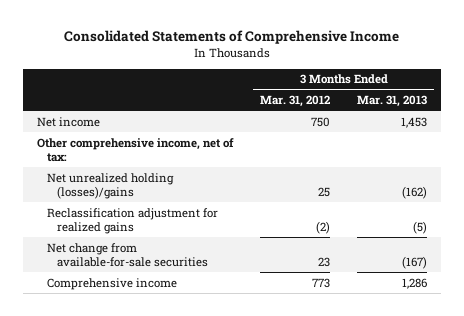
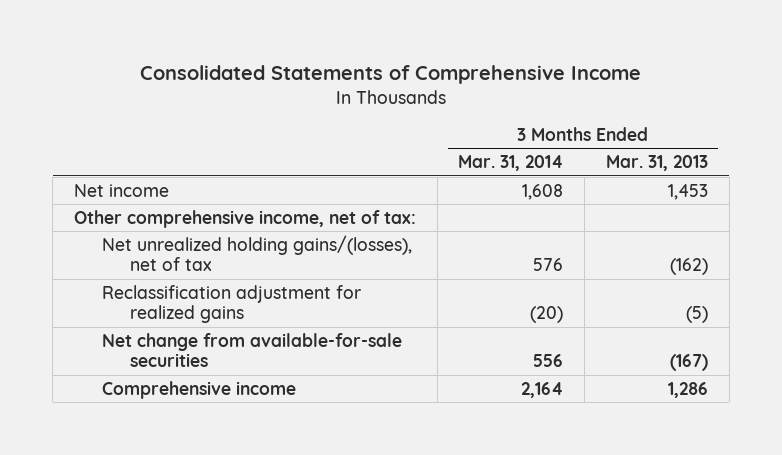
- | 3 Months Ended Mar. 31, 2012 | 3 Months Ended Mar. 31, 2013
+ | 3 Months Ended Mar. 31, 2014 | 3 Months Ended Mar. 31, 2013
- Net unrealized holding (losses)/gains | 25 | (162)
+ Net unrealized holding gains/(losses), net of tax | 576 | (162)

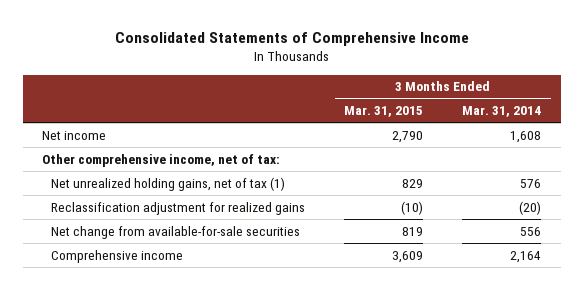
- | 3 Months Ended Mar. 31, 2014 | 3 Months Ended Mar. 31, 2013
+ | 3 Months Ended Mar. 31, 2015 | 3 Months Ended Mar. 31, 2014
- Net unrealized holding gains/(losses), net of tax | 576 | (162)
+ Net unrealized holding gains, net of tax (1) | 829 | 576

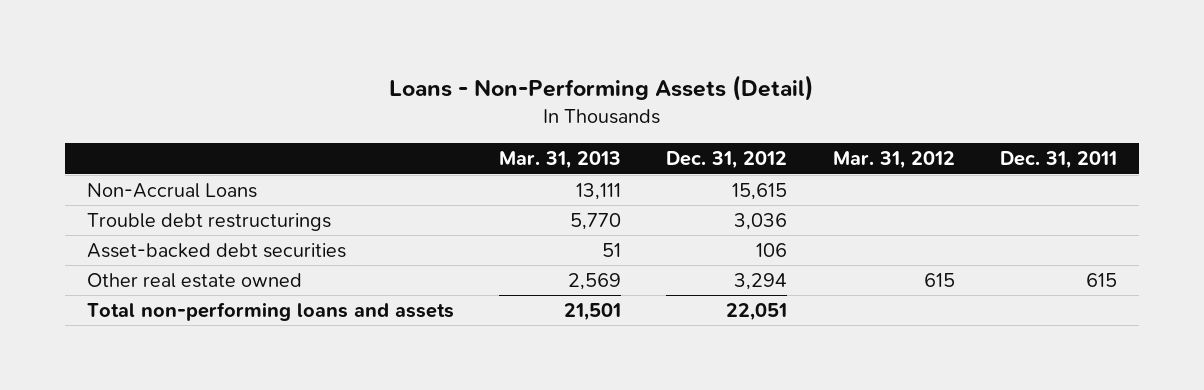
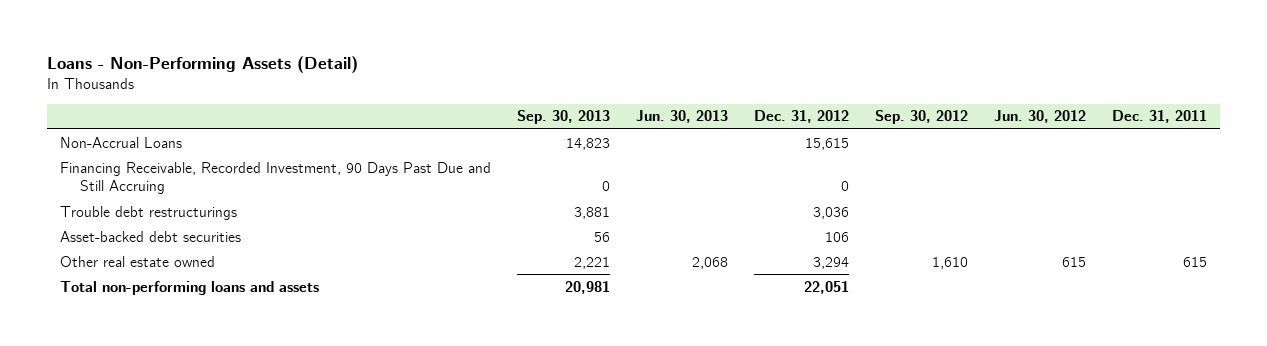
- | Mar. 31, 2013 | Dec. 31, 2012 | Mar. 31, 2012 | Dec. 31, 2011
+ | Sep. 30, 2013 | Jun. 30, 2013 | Dec. 31, 2012 | Sep. 30, 2012 | Jun. 30, 2012 | Dec. 31, 2011
+ Financing Receivable, Recorded Investment, 90 Days Past Due and Still Accruing | 0 | | 0 | | |

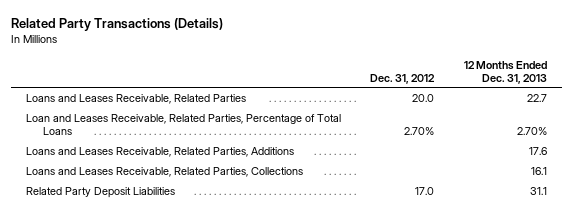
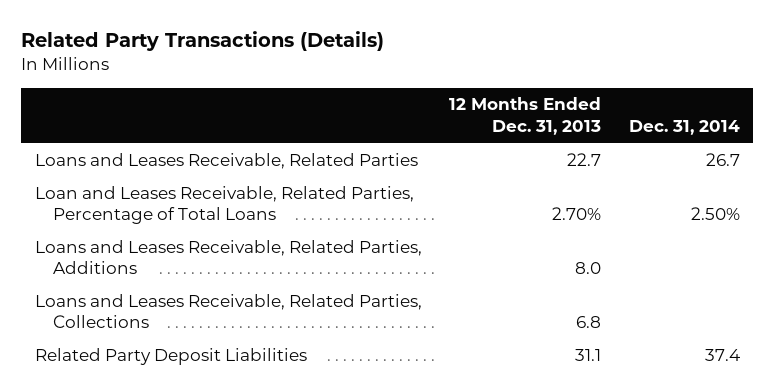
- | Dec. 31, 2012 | 12 Months Ended Dec. 31, 2013
+ | 12 Months Ended Dec. 31, 2013 | Dec. 31, 2014
- Loans and Leases Receivable, Related Parties, Additions | | 17.6
- Loans and Leases Receivable, Related Parties, Collections | | 16.1
+ Loans and Leases Receivable, Related Parties, Additions | 8.0 |
+ Loans and Leases Receivable, Related Parties, Collections | 6.8 |

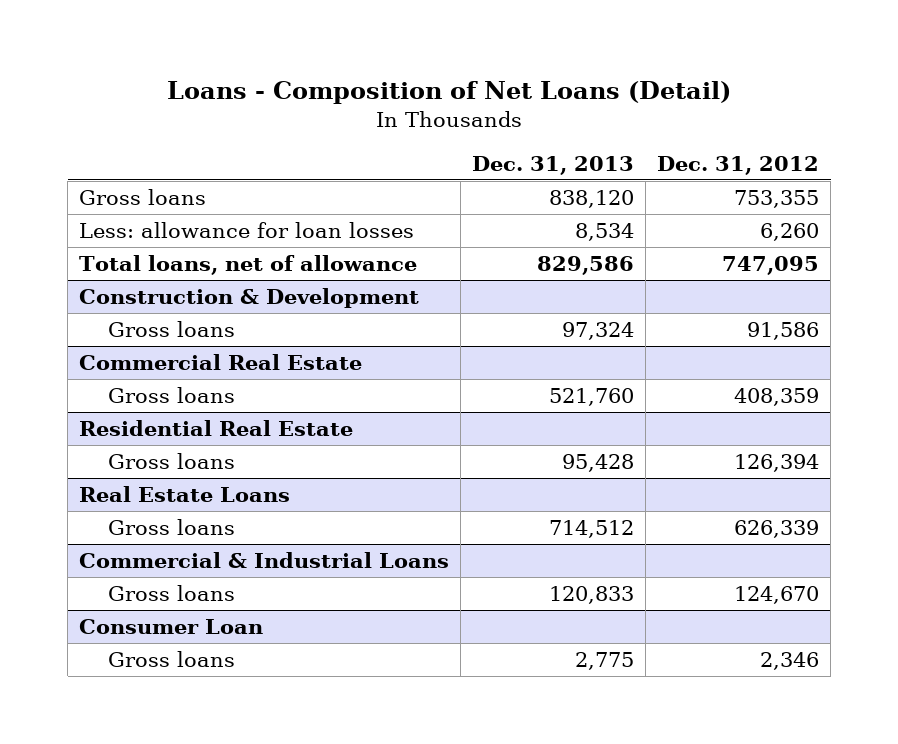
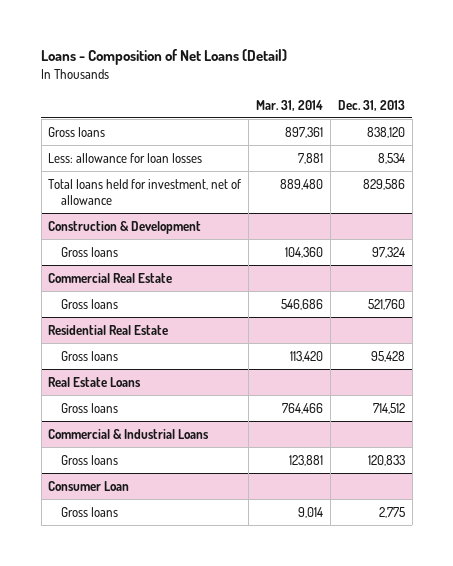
- | Dec. 31, 2013 | Dec. 31, 2012
+ | Mar. 31, 2014 | Dec. 31, 2013
- Total loans, net of allowance | 829,586 | 747,095
+ Total loans held for investment, net of allowance | 889,480 | 829,586

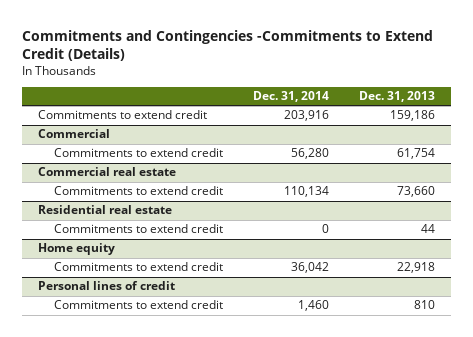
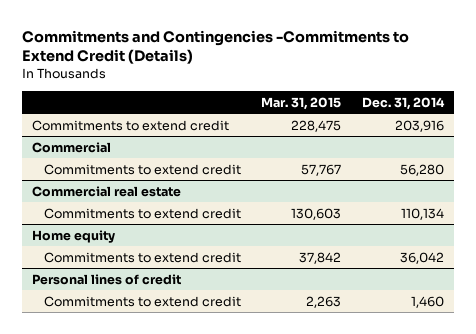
- | Dec. 31, 2014 | Dec. 31, 2013
+ | Mar. 31, 2015 | Dec. 31, 2014
- Residential real estate
- Commitments to extend credit | 0 | 44

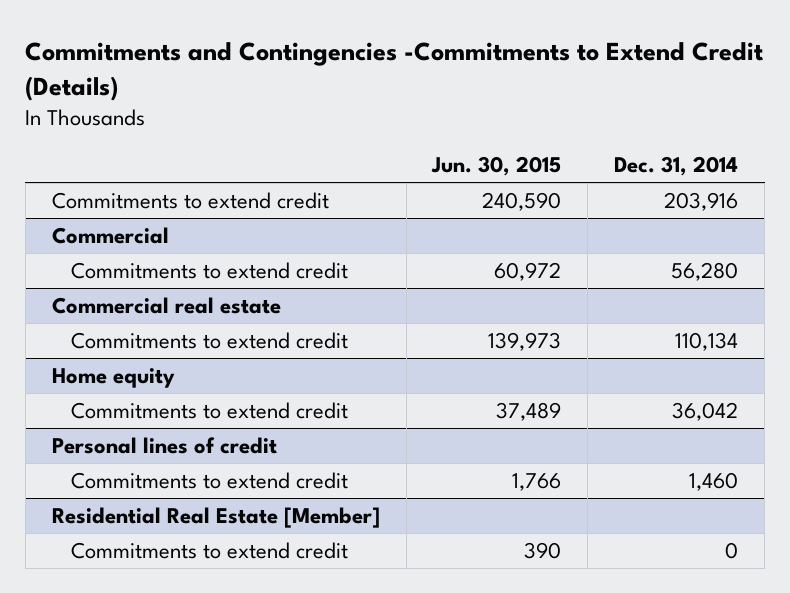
- | Mar. 31, 2015 | Dec. 31, 2014
+ | Jun. 30, 2015 | Dec. 31, 2014
+ Residential Real Estate [Member]
+ Commitments to extend credit | 390 | 0

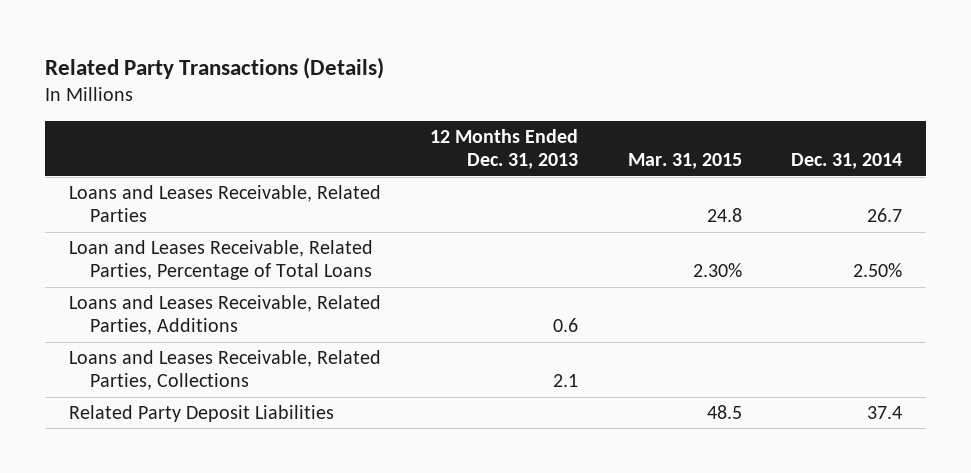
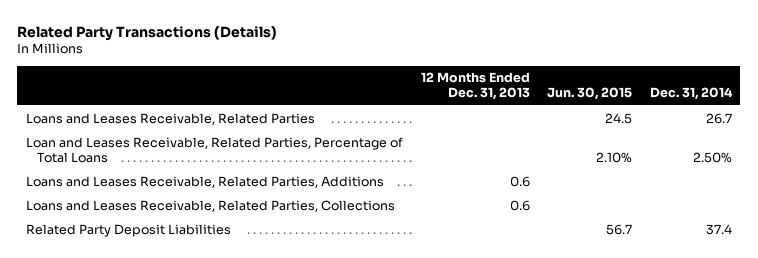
- | 12 Months Ended Dec. 31, 2013 | Mar. 31, 2015 | Dec. 31, 2014
+ | 12 Months Ended Dec. 31, 2013 | Jun. 30, 2015 | Dec. 31, 2014
- Loans and Leases Receivable, Related Parties, Collections | 2.1 | |
+ Loans and Leases Receivable, Related Parties, Collections | 0.6 | |

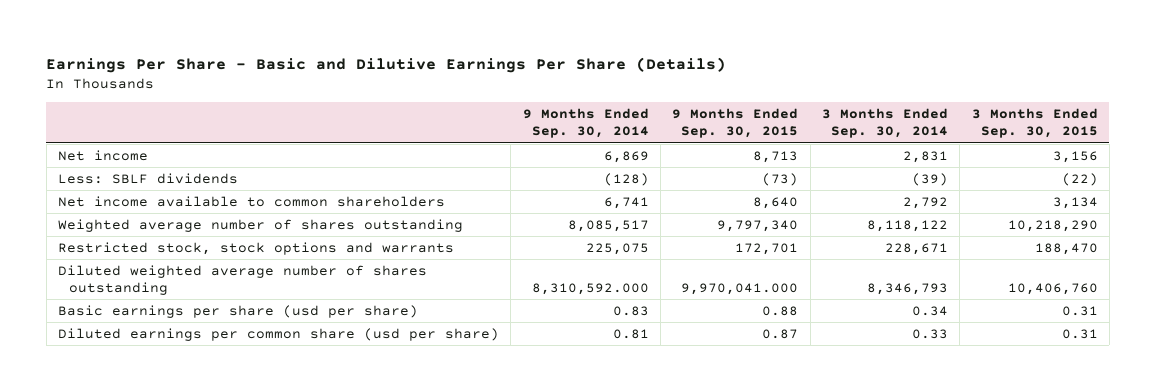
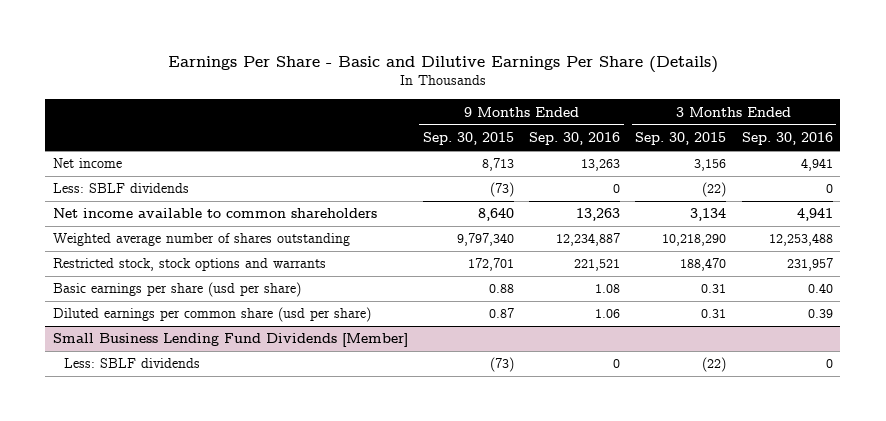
- | 9 Months Ended Sep. 30, 2014 | 9 Months Ended Sep. 30, 2015 | 3 Months Ended Sep. 30, 2014 | 3 Months Ended Sep. 30, 2015
+ | 9 Months Ended Sep. 30, 2015 | 9 Months Ended Sep. 30, 2016 | 3 Months Ended Sep. 30, 2015 | 3 Months Ended Sep. 30, 2016
- Diluted weighted average number of shares outstanding | 8,310,592.000 | 9,970,041.000 | 8,346,793 | 10,406,760
+ Small Business Lending Fund Dividends [Member]
+ Less: SBLF dividends | (73) | 0 | (22) | 0

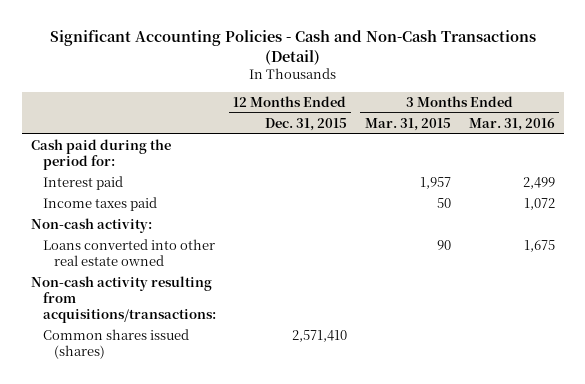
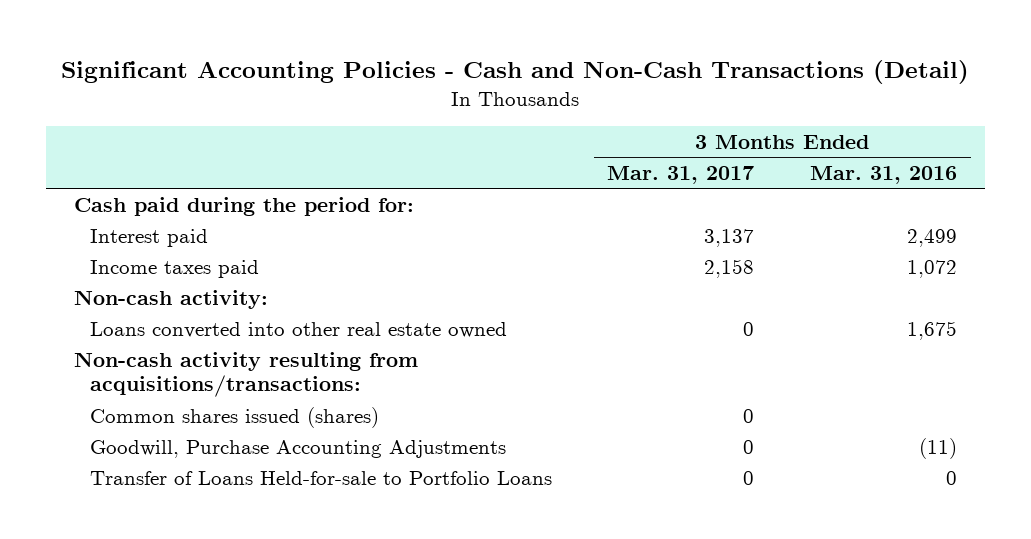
- | 12 Months Ended Dec. 31, 2015 | 3 Months Ended Mar. 31, 2015 | 3 Months Ended Mar. 31, 2016
+ | 3 Months Ended Mar. 31, 2017 | 3 Months Ended Mar. 31, 2016
+ Goodwill, Purchase Accounting Adjustments | 0 | (11)
+ Transfer of Loans Held-for-sale to Portfolio Loans | 0 | 0

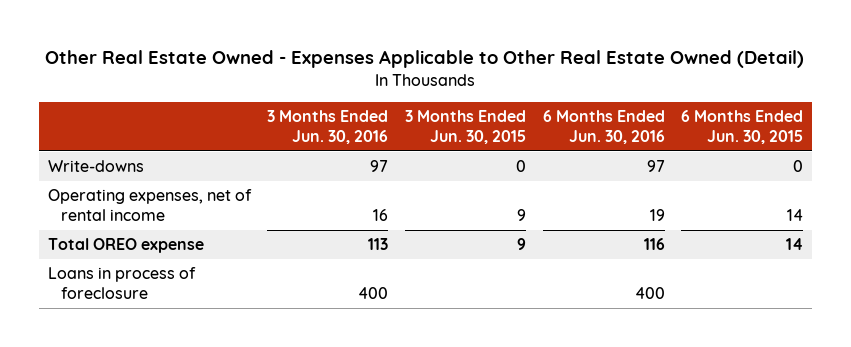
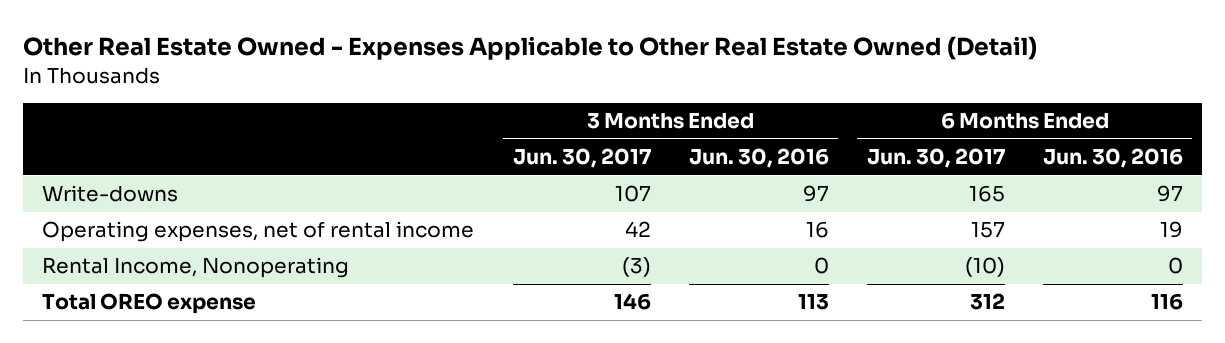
- | 3 Months Ended Jun. 30, 2016 | 3 Months Ended Jun. 30, 2015 | 6 Months Ended Jun. 30, 2016 | 6 Months Ended Jun. 30, 2015
+ | 3 Months Ended Jun. 30, 2017 | 3 Months Ended Jun. 30, 2016 | 6 Months Ended Jun. 30, 2017 | 6 Months Ended Jun. 30, 2016
+ Rental Income, Nonoperating | (3) | 0 | (10) | 0
- Loans in process of foreclosure | 400 | | 400 |

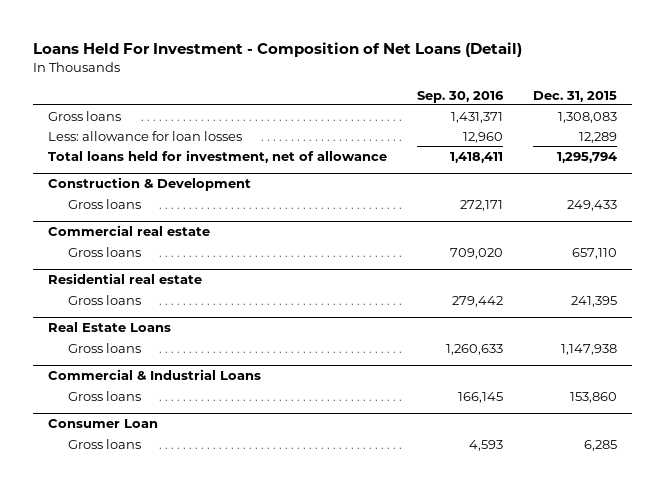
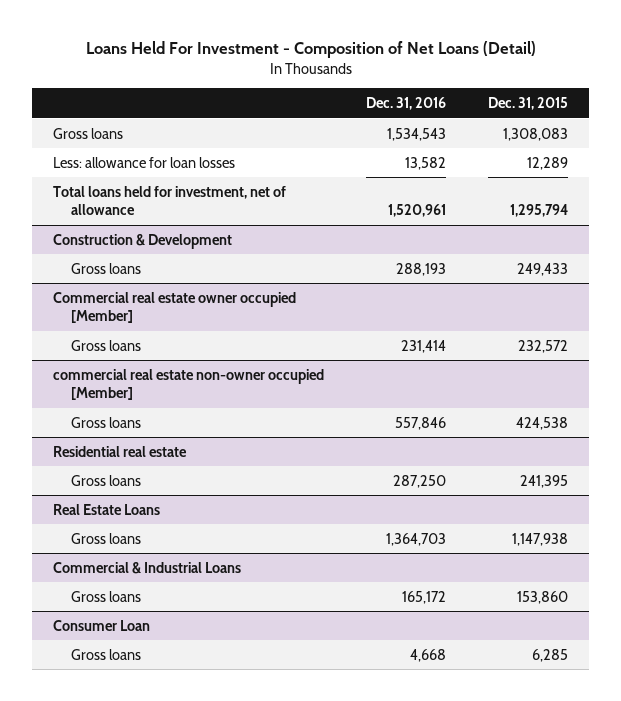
- | Sep. 30, 2016 | Dec. 31, 2015
+ | Dec. 31, 2016 | Dec. 31, 2015
- Commercial real estate
- Gross loans | 709,020 | 657,110
+ Commercial real estate owner occupied [Member]
+ Gross loans | 231,414 | 232,572
+ commercial real estate non-owner occupied [Member]
+ Gross loans | 557,846 | 424,538

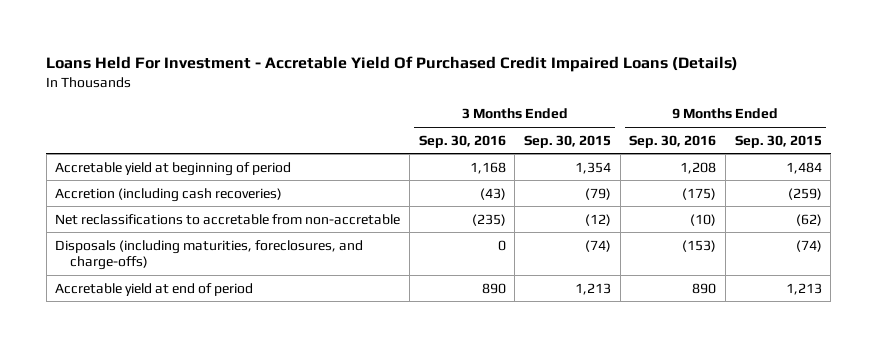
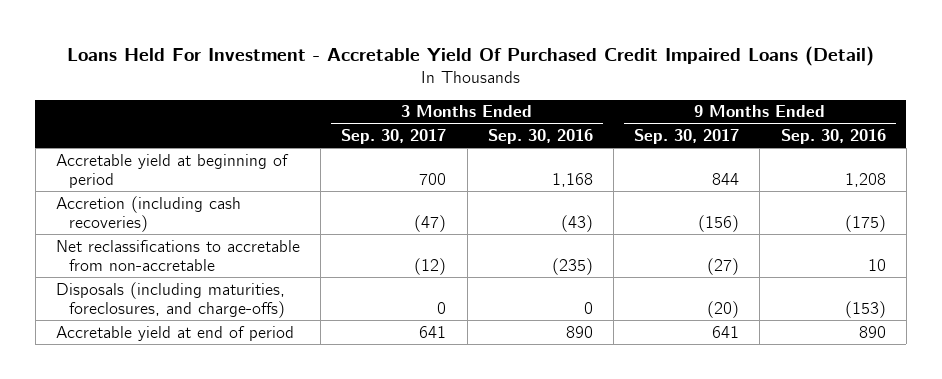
- Loans Held For Investment - Accretable Yield Of Purchased Credit Impaired Loans (Details)
+ Loans Held For Investment - Accretable Yield Of Purchased Credit Impaired Loans (Detail)
- | 3 Months Ended Sep. 30, 2016 | 3 Months Ended Sep. 30, 2015 | 9 Months Ended Sep. 30, 2016 | 9 Months Ended Sep. 30, 2015
+ | 3 Months Ended Sep. 30, 2017 | 3 Months Ended Sep. 30, 2016 | 9 Months Ended Sep. 30, 2017 | 9 Months Ended Sep. 30, 2016
- Net reclassifications to accretable from non-accretable | (235) | (12) | (10) | (62)
+ Net reclassifications to accretable from non-accretable | (12) | (235) | (27) | 10

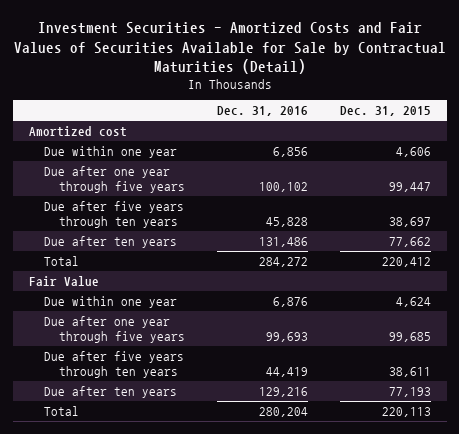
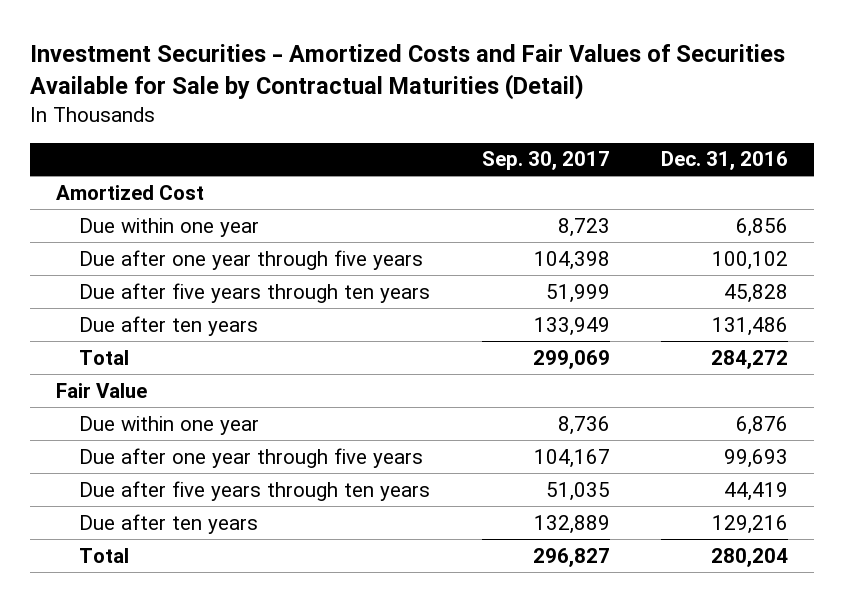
- | Dec. 31, 2016 | Dec. 31, 2015
+ | Sep. 30, 2017 | Dec. 31, 2016
- Amortized cost
+ Amortized Cost

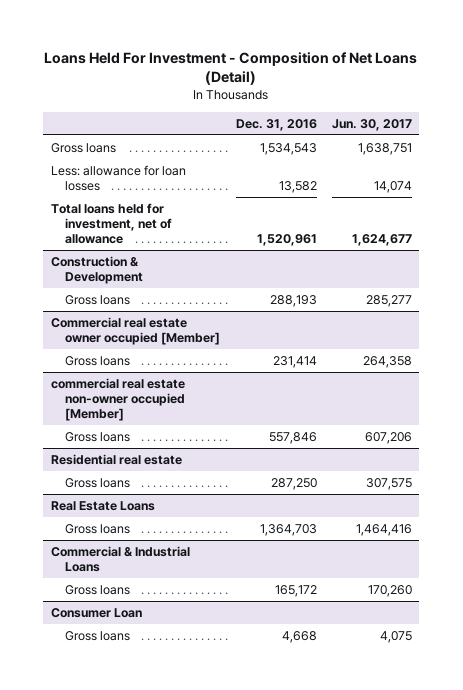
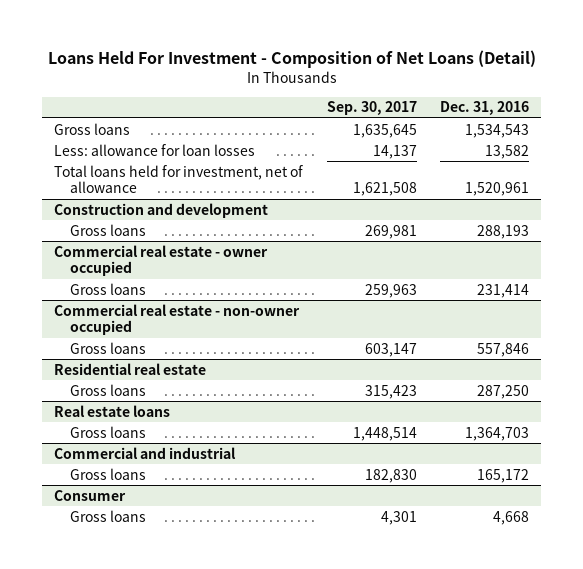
- | Dec. 31, 2016 | Jun. 30, 2017
+ | Sep. 30, 2017 | Dec. 31, 2016
- Construction & Development
+ Construction and development
- Commercial real estate owner occupied [Member]
+ Commercial real estate - owner occupied
- commercial real estate non-owner occupied [Member]
+ Commercial real estate - non-owner occupied
- Real Estate Loans
+ Real estate loans
- Commercial & Industrial Loans
+ Commercial and industrial
- Consumer Loan
+ Consumer

